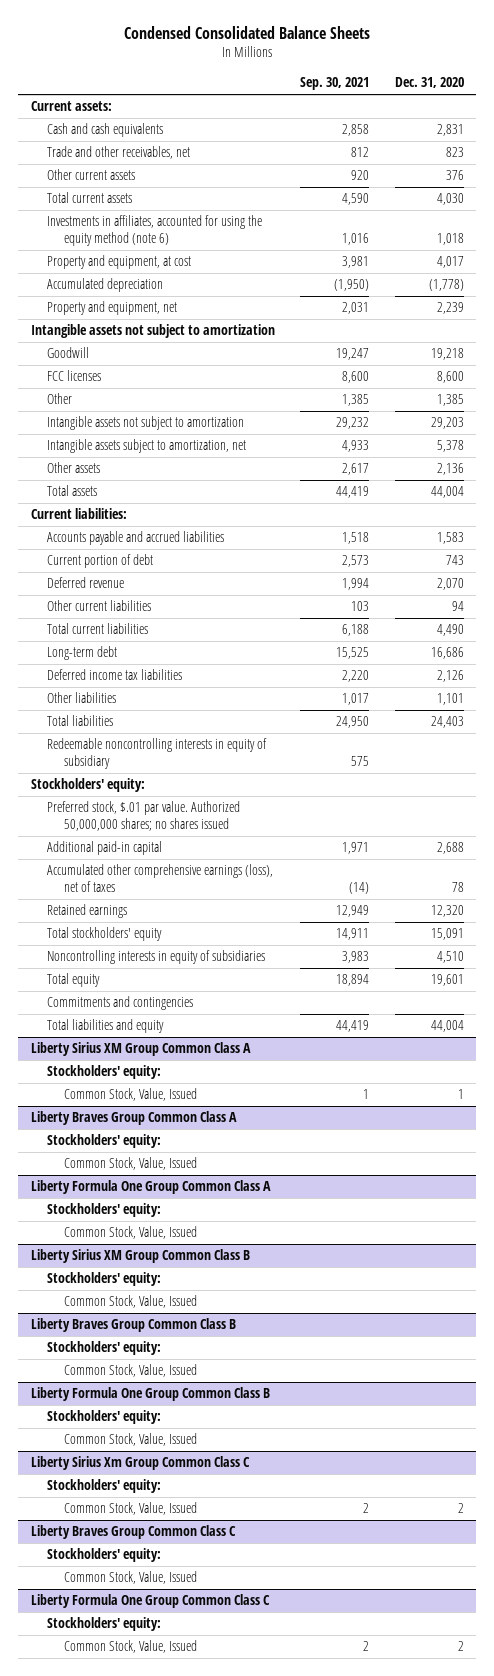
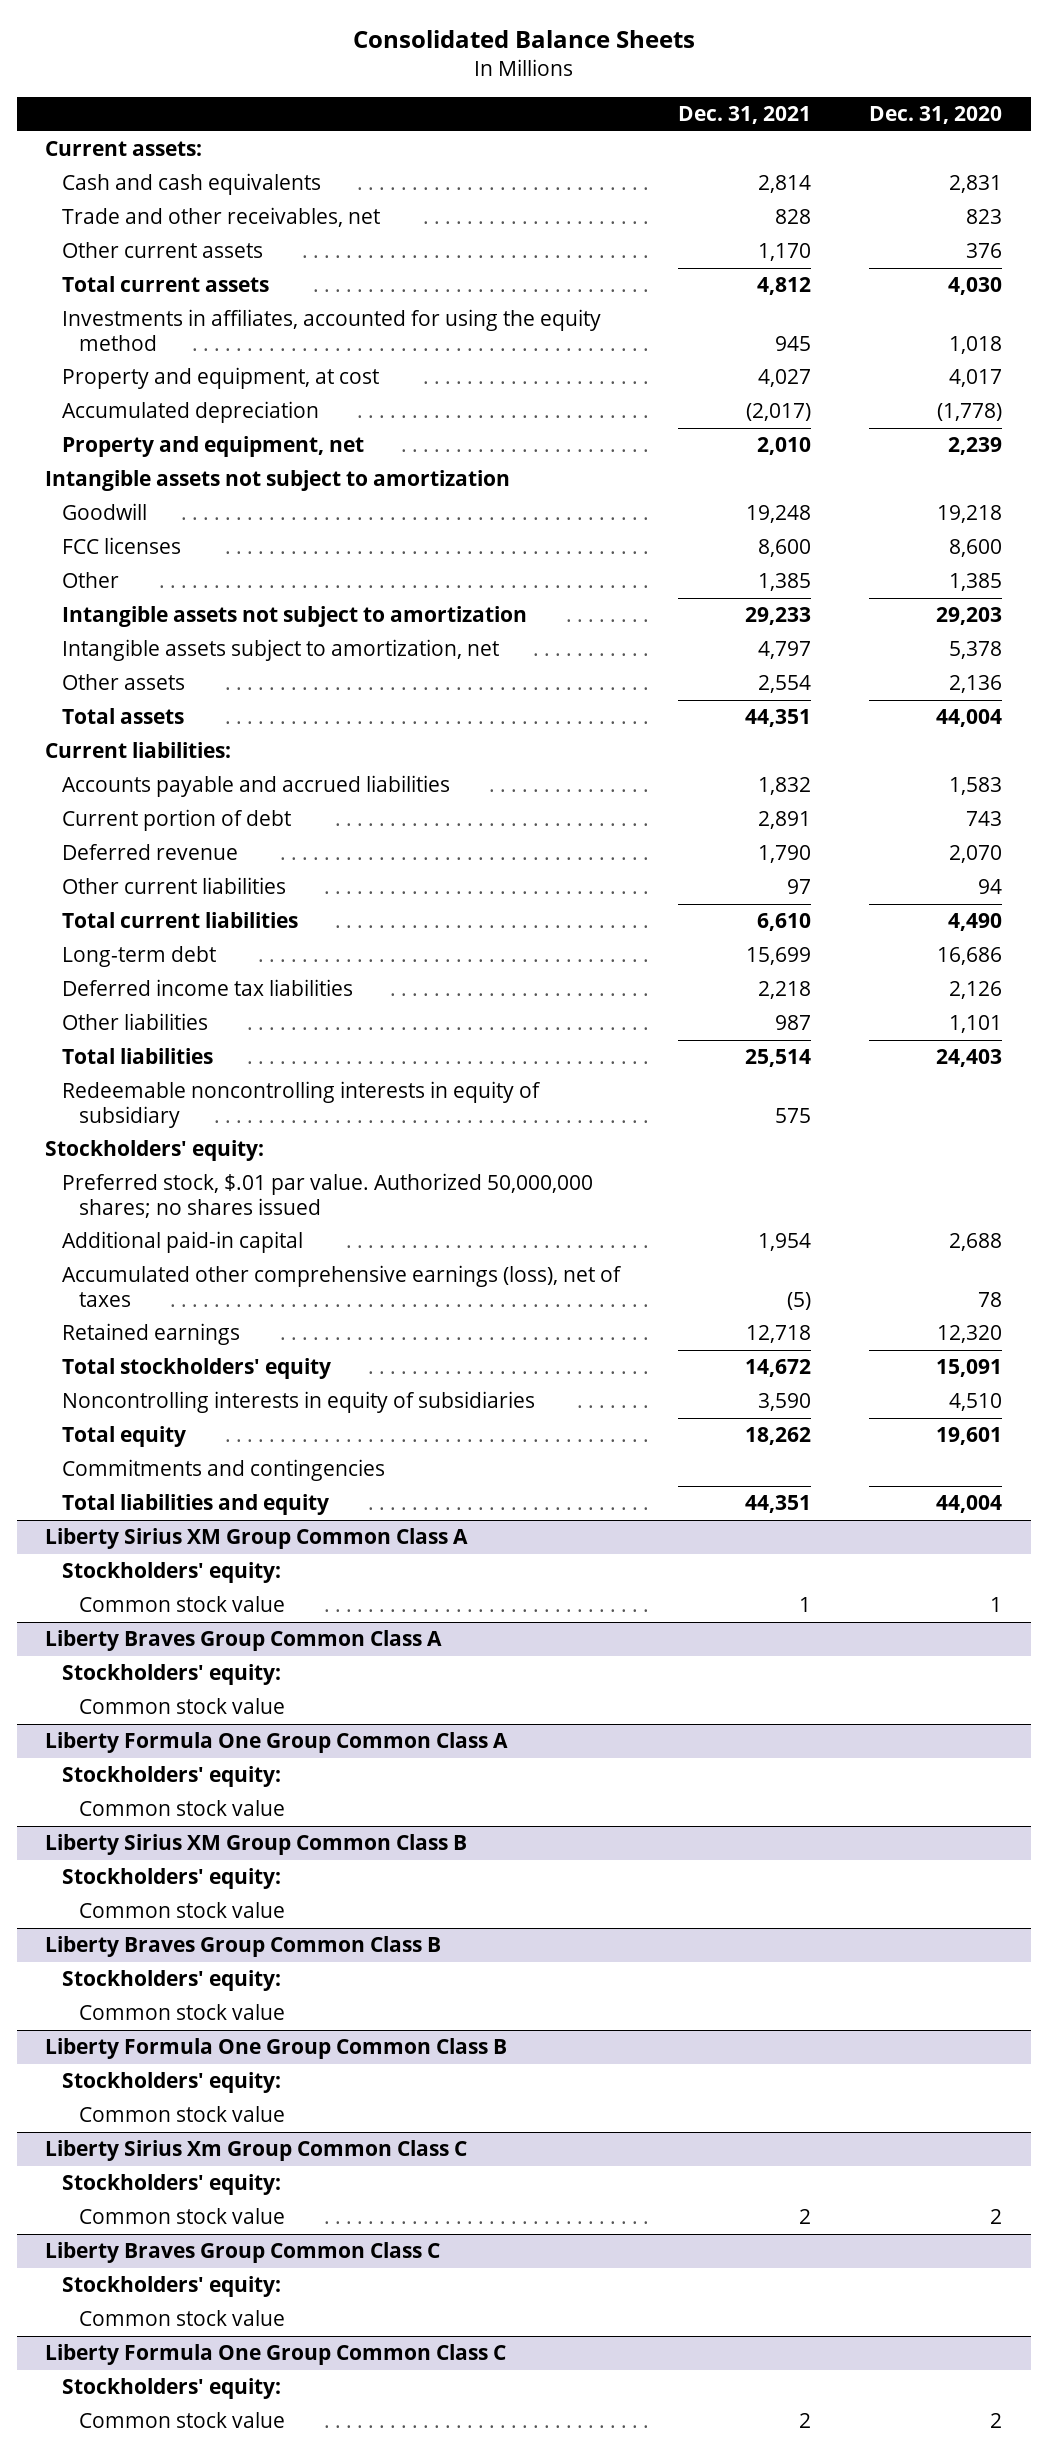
- Condensed Consolidated Balance Sheets
+ Consolidated Balance Sheets
- | Sep. 30, 2021 | Dec. 31, 2020
+ | Dec. 31, 2021 | Dec. 31, 2020
- Investments in affiliates, accounted for using the equity method (note 6) | 1,016 | 1,018
+ Investments in affiliates, accounted for using the equity method | 945 | 1,018
@ Liberty Sirius XM Group Common Class A
- Common Stock, Value, Issued | 1 | 1
+ Common stock value | 1 | 1
@ Liberty Braves Group Common Class A
- Common Stock, Value, Issued
+ Common stock value
@ Liberty Formula One Group Common Class A
- Common Stock, Value, Issued
+ Common stock value
@ Liberty Sirius XM Group Common Class B
- Common Stock, Value, Issued
+ Common stock value
@ Liberty Braves Group Common Class B
- Common Stock, Value, Issued
+ Common stock value
@ Liberty Formula One Group Common Class B
- Common Stock, Value, Issued
+ Common stock value
@ Liberty Sirius Xm Group Common Class C
- Common Stock, Value, Issued | 2 | 2
+ Common stock value | 2 | 2
@ Liberty Braves Group Common Class C
- Common Stock, Value, Issued
+ Common stock value
@ Liberty Formula One Group Common Class C
- Common Stock, Value, Issued | 2 | 2
+ Common stock value | 2 | 2

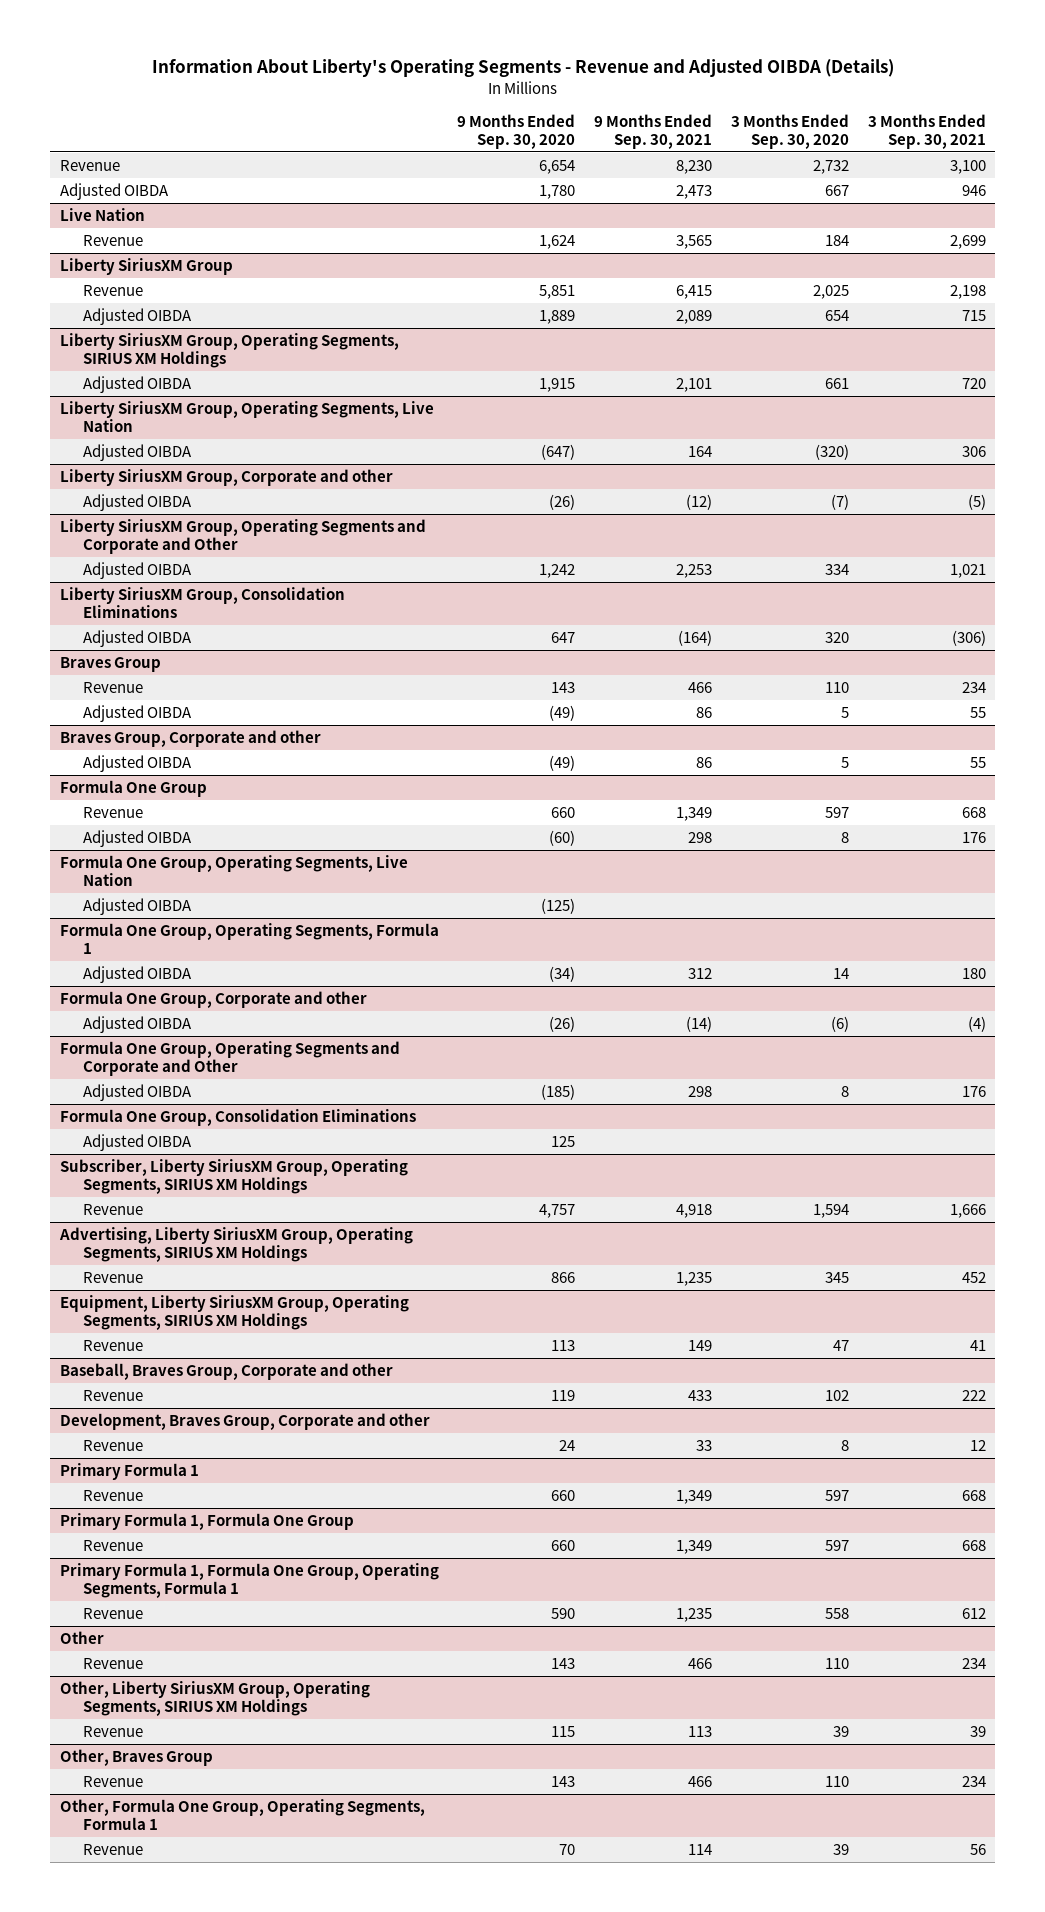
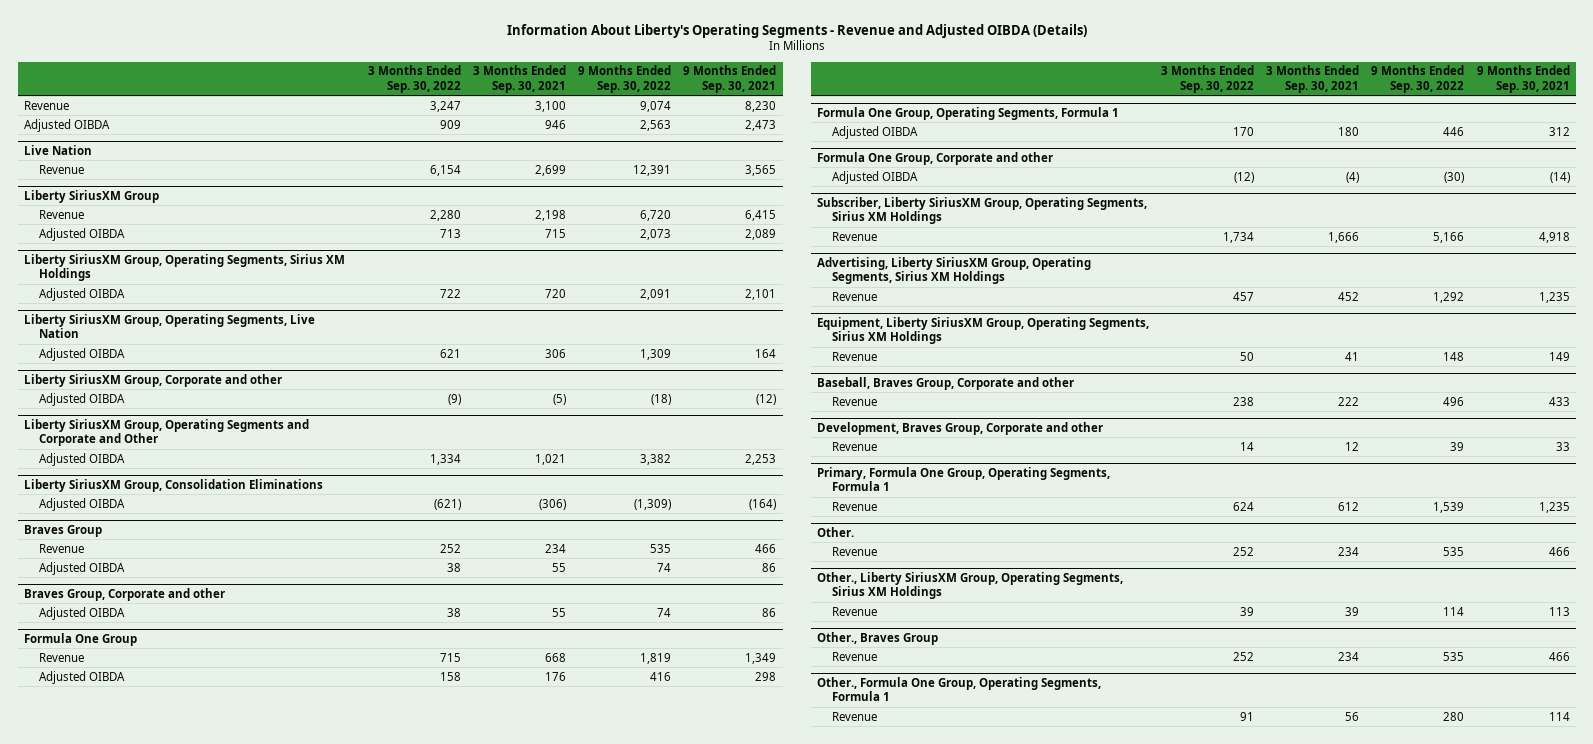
- | 9 Months Ended Sep. 30, 2020 | 9 Months Ended Sep. 30, 2021 | 3 Months Ended Sep. 30, 2020 | 3 Months Ended Sep. 30, 2021
+ | 3 Months Ended Sep. 30, 2022 | 3 Months Ended Sep. 30, 2021 | 9 Months Ended Sep. 30, 2022 | 9 Months Ended Sep. 30, 2021
- Liberty SiriusXM Group, Operating Segments, SIRIUS XM Holdings
+ Liberty SiriusXM Group, Operating Segments, Sirius XM Holdings
- Formula One Group, Operating Segments, Live Nation
- Adjusted OIBDA | (125) | | |
- Formula One Group, Operating Segments and Corporate and Other
- Adjusted OIBDA | (185) | 298 | 8 | 176
- Formula One Group, Consolidation Eliminations
- Adjusted OIBDA | 125 | | |
- Subscriber, Liberty SiriusXM Group, Operating Segments, SIRIUS XM Holdings
+ Subscriber, Liberty SiriusXM Group, Operating Segments, Sirius XM Holdings
- Advertising, Liberty SiriusXM Group, Operating Segments, SIRIUS XM Holdings
+ Advertising, Liberty SiriusXM Group, Operating Segments, Sirius XM Holdings
- Equipment, Liberty SiriusXM Group, Operating Segments, SIRIUS XM Holdings
+ Equipment, Liberty SiriusXM Group, Operating Segments, Sirius XM Holdings
- Primary Formula 1
- Revenue | 660 | 1,349 | 597 | 668
- Primary Formula 1, Formula One Group
- Revenue | 660 | 1,349 | 597 | 668
- Primary Formula 1, Formula One Group, Operating Segments, Formula 1
+ Primary, Formula One Group, Operating Segments, Formula 1
- Other
+ Other.
- Other, Liberty SiriusXM Group, Operating Segments, SIRIUS XM Holdings
+ Other., Liberty SiriusXM Group, Operating Segments, Sirius XM Holdings
- Other, Braves Group
+ Other., Braves Group
- Other, Formula One Group, Operating Segments, Formula 1
+ Other., Formula One Group, Operating Segments, Formula 1

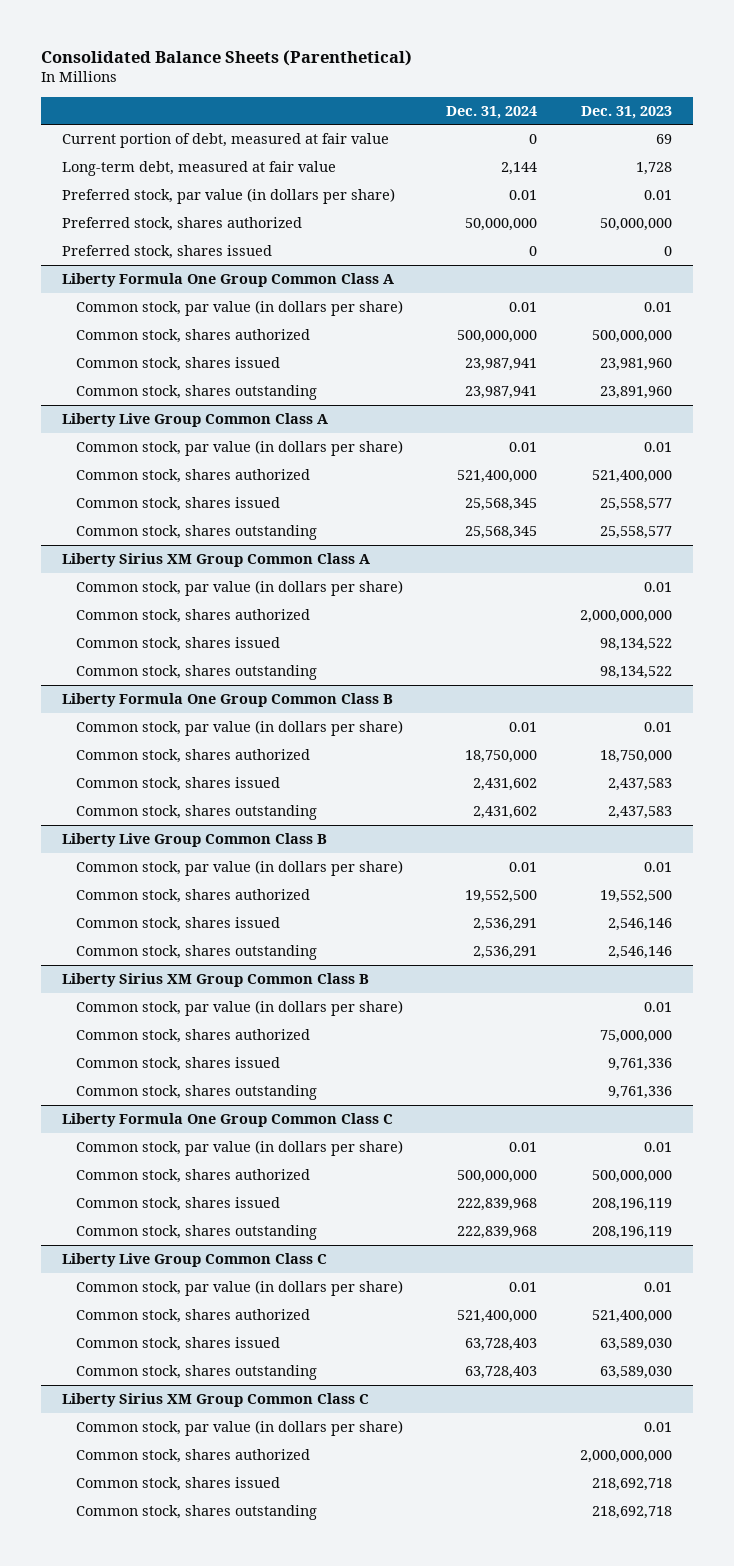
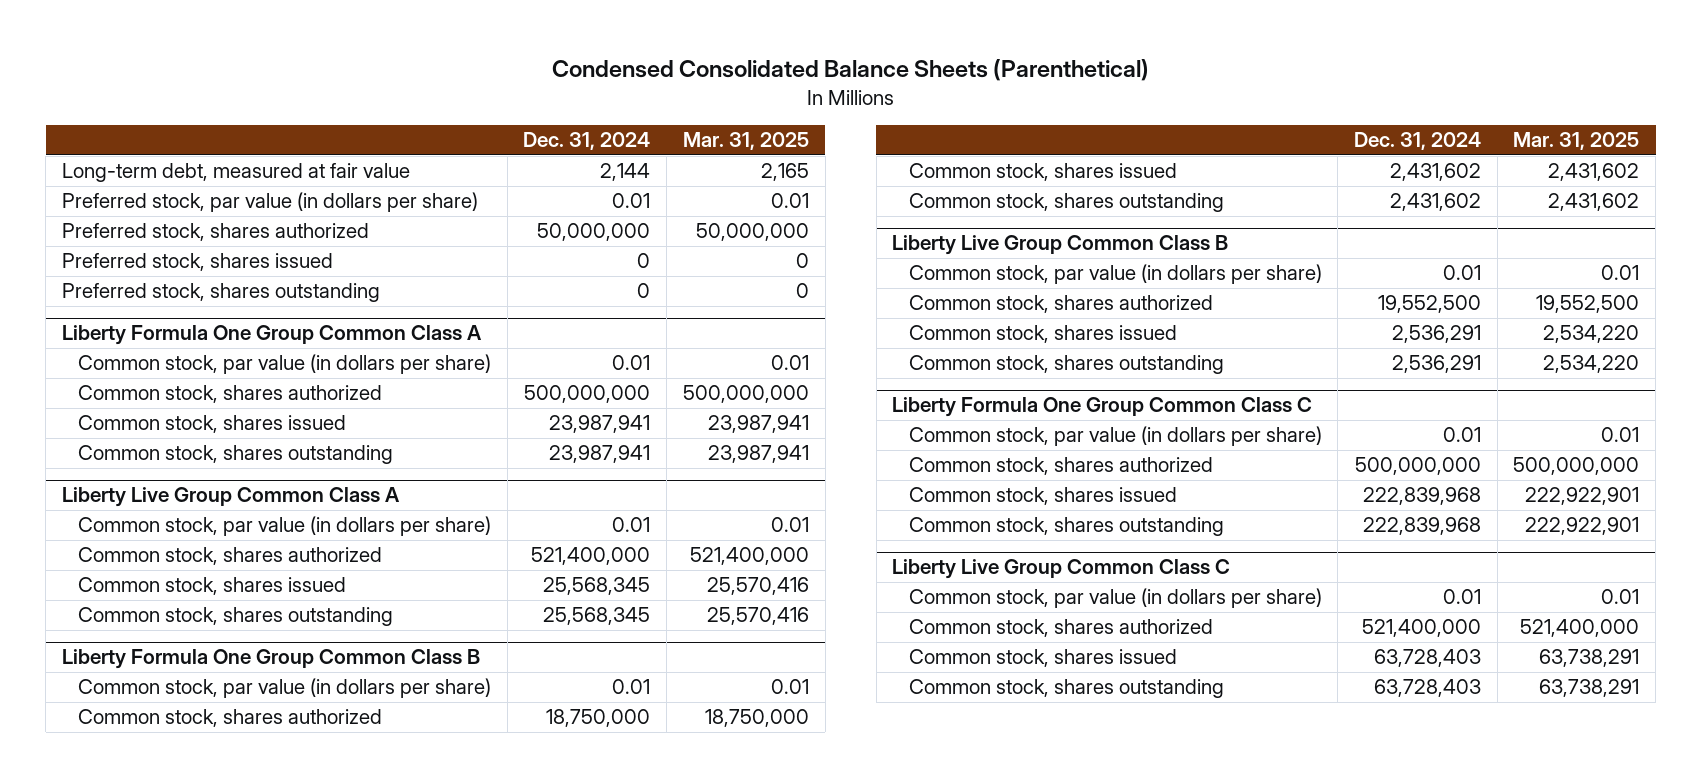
- Consolidated Balance Sheets (Parenthetical)
+ Condensed Consolidated Balance Sheets (Parenthetical)
- | Dec. 31, 2024 | Dec. 31, 2023
+ | Dec. 31, 2024 | Mar. 31, 2025
- Current portion of debt, measured at fair value | 0 | 69
+ Preferred stock, shares outstanding | 0 | 0
- Liberty Sirius XM Group Common Class A
- Common stock, par value (in dollars per share) | | 0.01
- Common stock, shares authorized | | 2,000,000,000
- Common stock, shares issued | | 98,134,522
- Common stock, shares outstanding | | 98,134,522
- Liberty Sirius XM Group Common Class B
- Common stock, par value (in dollars per share) | | 0.01
- Common stock, shares authorized | | 75,000,000
- Common stock, shares issued | | 9,761,336
- Common stock, shares outstanding | | 9,761,336
- Liberty Sirius XM Group Common Class C
- Common stock, par value (in dollars per share) | | 0.01
- Common stock, shares authorized | | 2,000,000,000
- Common stock, shares issued | | 218,692,718
- Common stock, shares outstanding | | 218,692,718

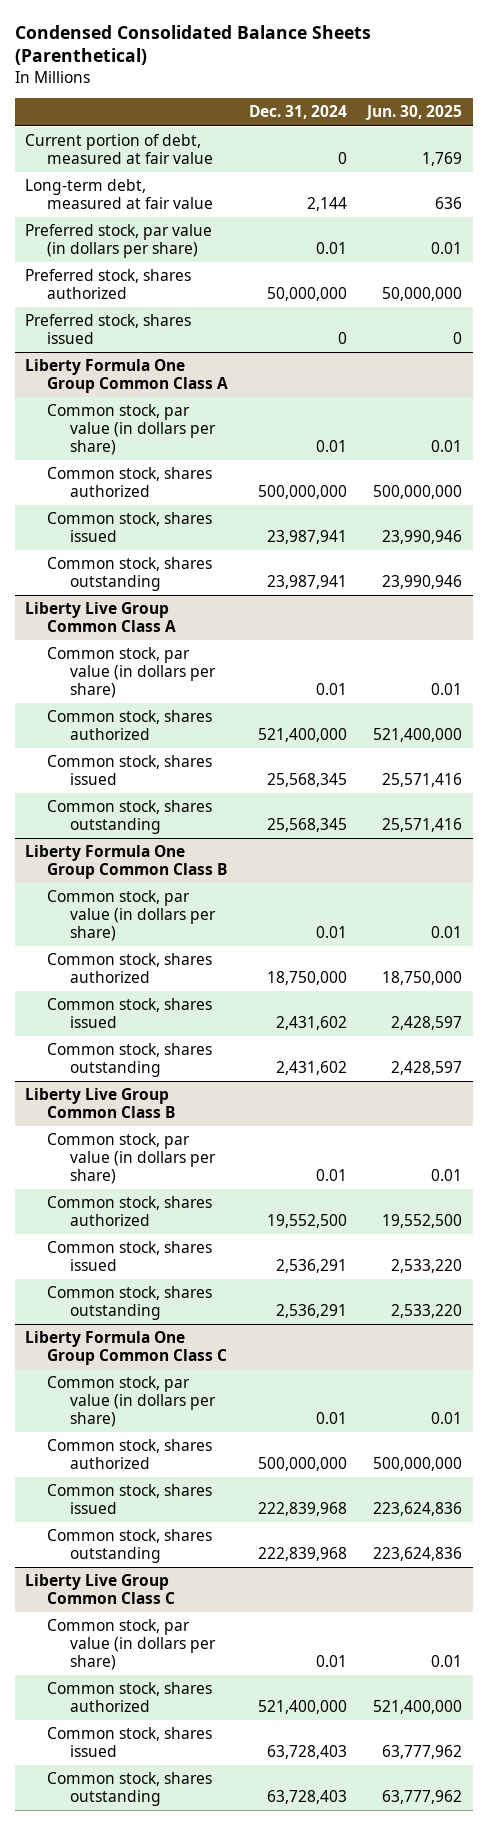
- | Dec. 31, 2024 | Mar. 31, 2025
+ | Dec. 31, 2024 | Jun. 30, 2025
+ Current portion of debt, measured at fair value | 0 | 1,769
- Preferred stock, shares outstanding | 0 | 0

